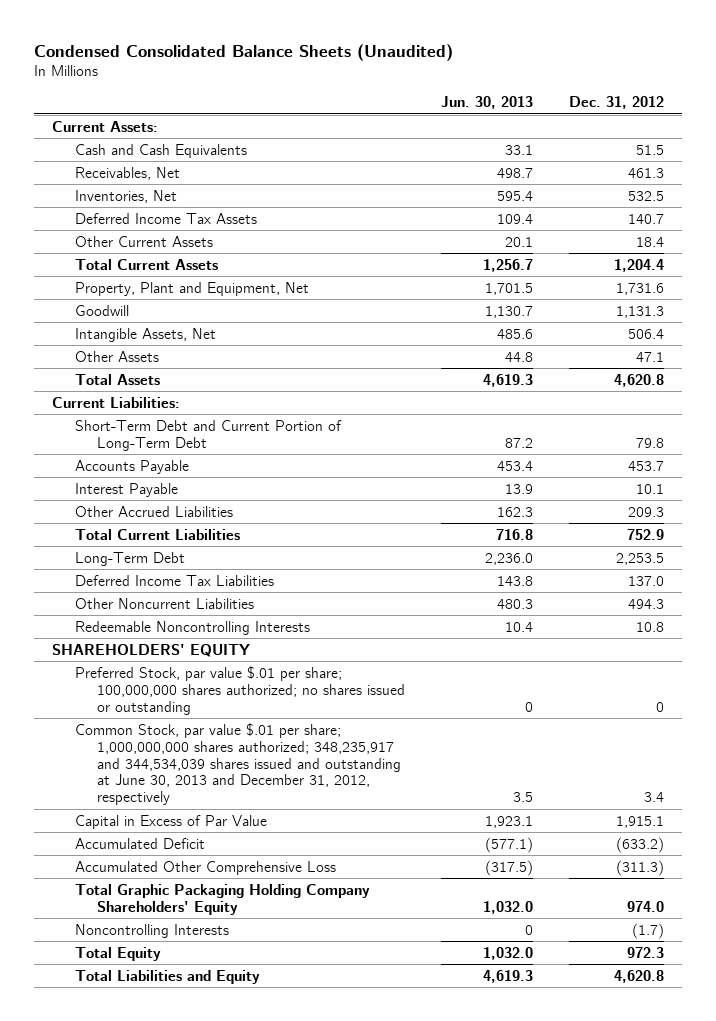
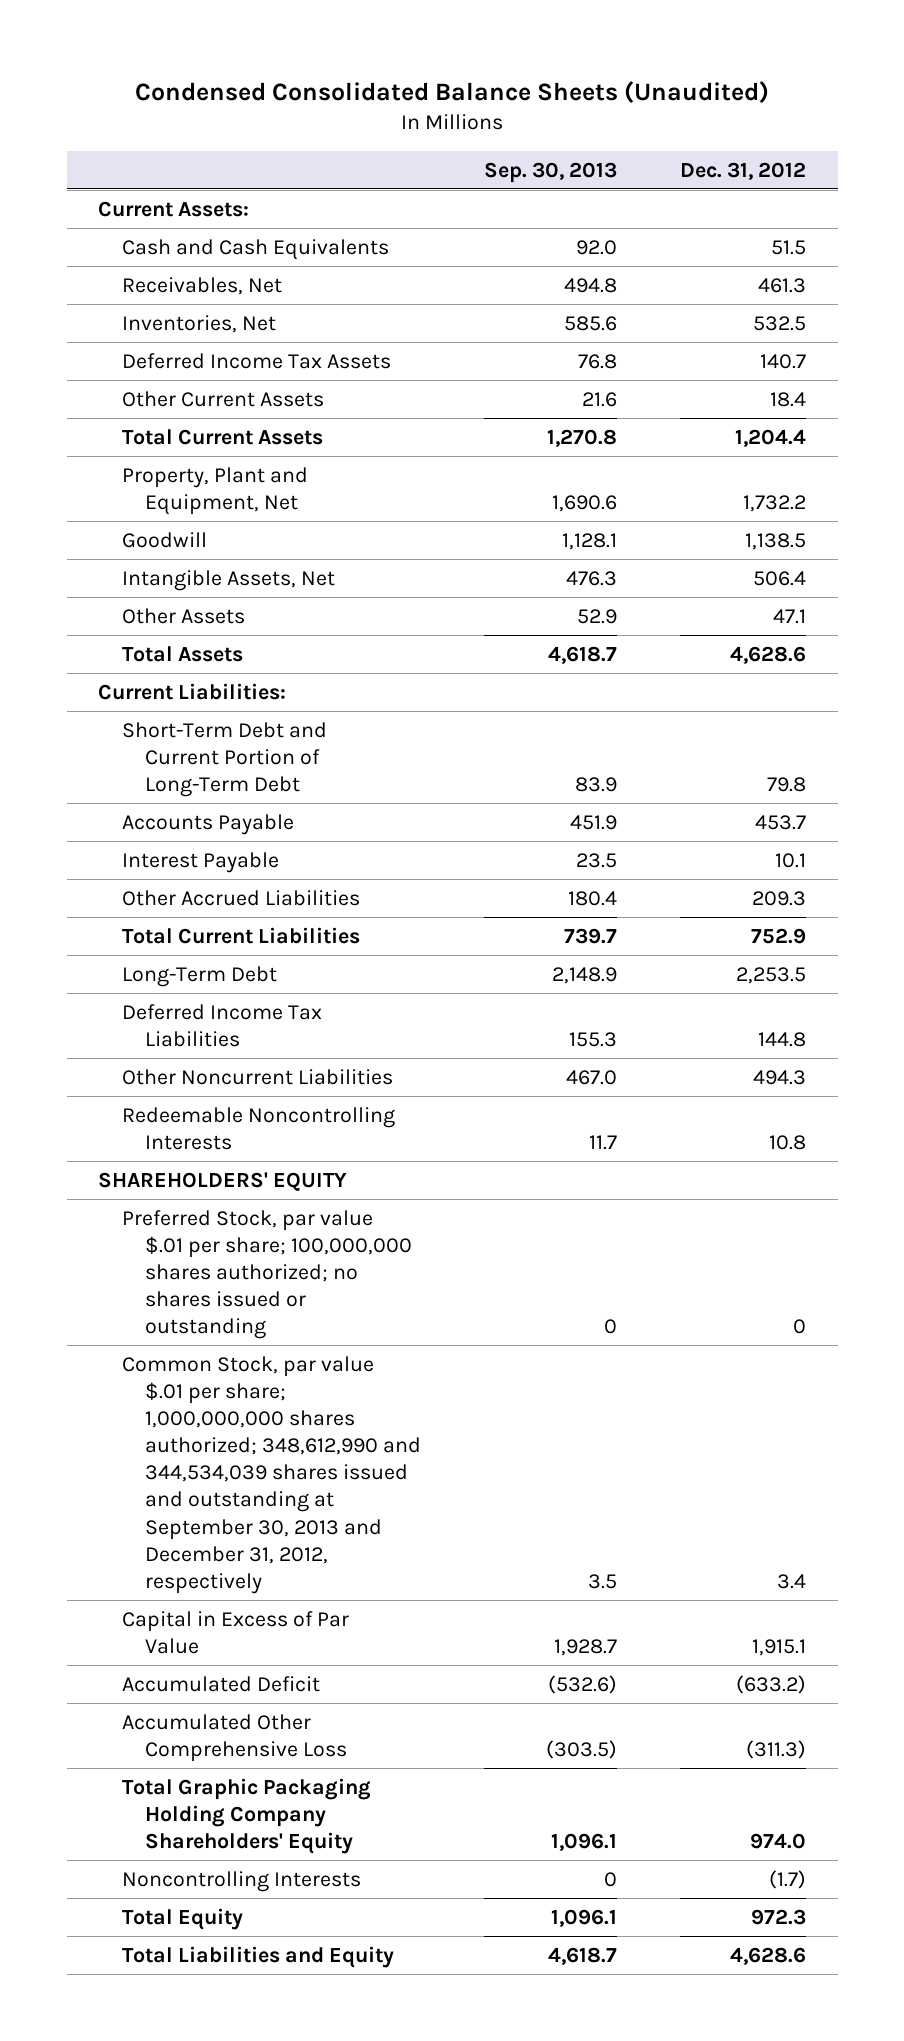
- | Jun. 30, 2013 | Dec. 31, 2012
+ | Sep. 30, 2013 | Dec. 31, 2012
- Property, Plant and Equipment, Net | 1,701.5 | 1,731.6
- Goodwill | 1,130.7 | 1,131.3
+ Property, Plant and Equipment, Net | 1,690.6 | 1,732.2
+ Goodwill | 1,128.1 | 1,138.5
- Total Assets | 4,619.3 | 4,620.8
+ Total Assets | 4,618.7 | 4,628.6
- Deferred Income Tax Liabilities | 143.8 | 137.0
+ Deferred Income Tax Liabilities | 155.3 | 144.8
- Common Stock, par value $.01 per share; 1,000,000,000 shares authorized; 348,235,917 and 344,534,039 shares issued and outstanding at June 30, 2013 and December 31, 2012, respectively | 3.5 | 3.4
+ Common Stock, par value $.01 per share; 1,000,000,000 shares authorized; 348,612,990 and 344,534,039 shares issued and outstanding at September 30, 2013 and December 31, 2012, respectively | 3.5 | 3.4
- Total Liabilities and Equity | 4,619.3 | 4,620.8
+ Total Liabilities and Equity | 4,618.7 | 4,628.6

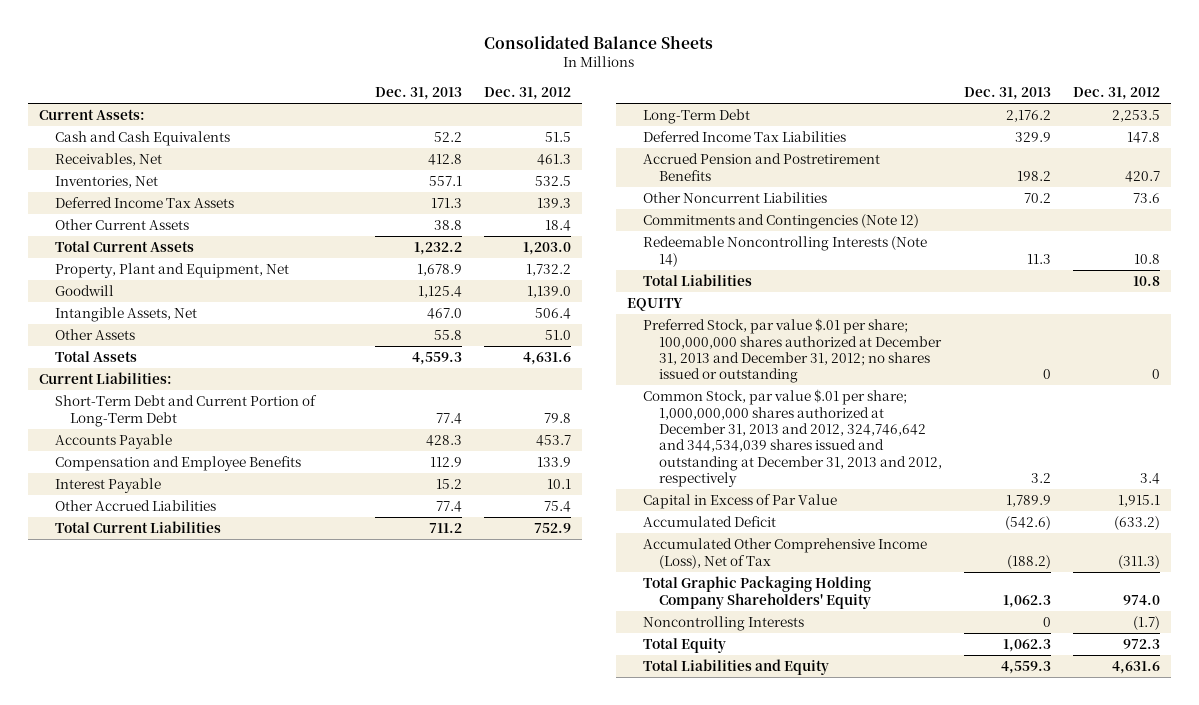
- Condensed Consolidated Balance Sheets (Unaudited)
+ Consolidated Balance Sheets
- | Sep. 30, 2013 | Dec. 31, 2012
+ | Dec. 31, 2013 | Dec. 31, 2012
- Deferred Income Tax Assets | 76.8 | 140.7
+ Deferred Income Tax Assets | 171.3 | 139.3
- Total Current Assets | 1,270.8 | 1,204.4
+ Total Current Assets | 1,232.2 | 1,203.0
- Goodwill | 1,128.1 | 1,138.5
+ Goodwill | 1,125.4 | 1,139.0
- Other Assets | 52.9 | 47.1
- Total Assets | 4,618.7 | 4,628.6
+ Other Assets | 55.8 | 51.0
+ Total Assets | 4,559.3 | 4,631.6
+ Compensation and Employee Benefits | 112.9 | 133.9
- Other Accrued Liabilities | 180.4 | 209.3
+ Other Accrued Liabilities | 77.4 | 75.4
- Deferred Income Tax Liabilities | 155.3 | 144.8
- Other Noncurrent Liabilities | 467.0 | 494.3
- Redeemable Noncontrolling Interests | 11.7 | 10.8
- SHAREHOLDERS' EQUITY
- Preferred Stock, par value $.01 per share; 100,000,000 shares authorized; no shares issued or outstanding | 0 | 0
- Common Stock, par value $.01 per share; 1,000,000,000 shares authorized; 348,612,990 and 344,534,039 shares issued and outstanding at September 30, 2013 and December 31, 2012, respectively | 3.5 | 3.4
+ Deferred Income Tax Liabilities | 329.9 | 147.8
+ Accrued Pension and Postretirement Benefits | 198.2 | 420.7
+ Other Noncurrent Liabilities | 70.2 | 73.6
+ Commitments and Contingencies (Note 12)
+ Redeemable Noncontrolling Interests (Note 14) | 11.3 | 10.8
+ Total Liabilities | | 10.8
+ EQUITY
+ Preferred Stock, par value $.01 per share; 100,000,000 shares authorized at December 31, 2013 and December 31, 2012; no shares issued or outstanding | 0 | 0
+ Common Stock, par value $.01 per share; 1,000,000,000 shares authorized at December 31, 2013 and 2012, 324,746,642 and 344,534,039 shares issued and outstanding at December 31, 2013 and 2012, respectively | 3.2 | 3.4
- Accumulated Other Comprehensive Loss | (303.5) | (311.3)
+ Accumulated Other Comprehensive Income (Loss), Net of Tax | (188.2) | (311.3)
- Total Liabilities and Equity | 4,618.7 | 4,628.6
+ Total Liabilities and Equity | 4,559.3 | 4,631.6

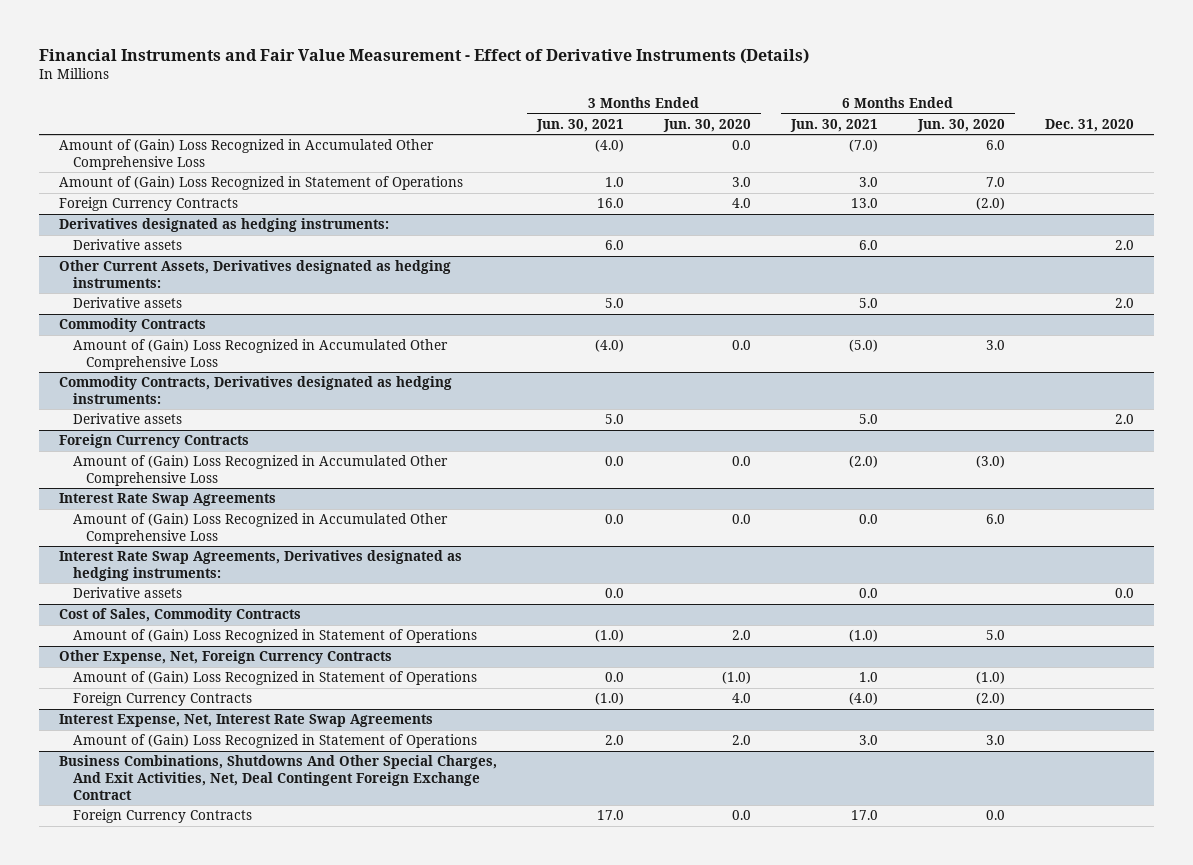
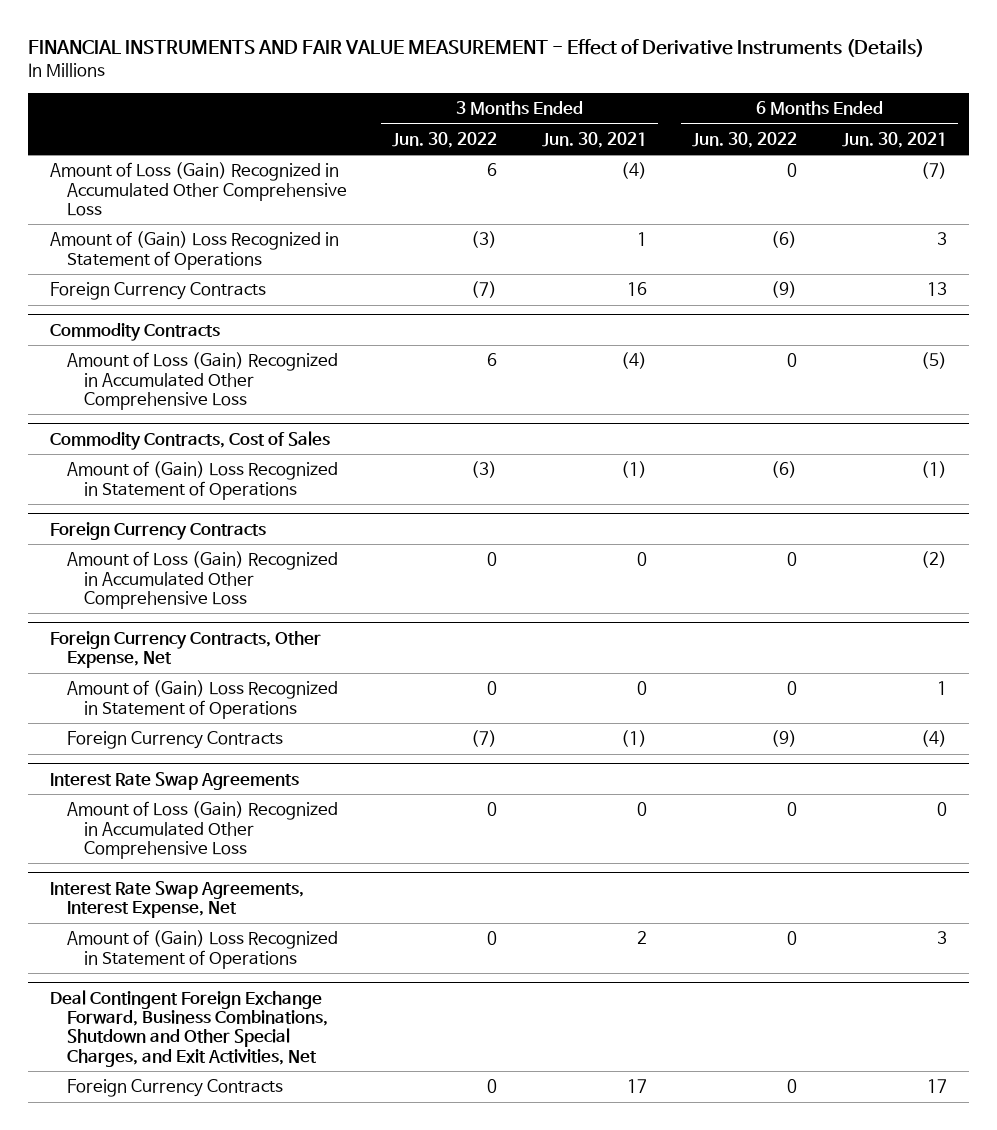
- Financial Instruments and Fair Value Measurement - Effect of Derivative Instruments (Details)
+ FINANCIAL INSTRUMENTS AND FAIR VALUE MEASUREMENT - Effect of Derivative Instruments (Details)
- | 3 Months Ended Jun. 30, 2021 | 3 Months Ended Jun. 30, 2020 | 6 Months Ended Jun. 30, 2021 | 6 Months Ended Jun. 30, 2020 | Dec. 31, 2020
+ | 3 Months Ended Jun. 30, 2022 | 3 Months Ended Jun. 30, 2021 | 6 Months Ended Jun. 30, 2022 | 6 Months Ended Jun. 30, 2021
- Amount of (Gain) Loss Recognized in Accumulated Other Comprehensive Loss | (4.0) | 0.0 | (7.0) | 6.0 |
- Amount of (Gain) Loss Recognized in Statement of Operations | 1.0 | 3.0 | 3.0 | 7.0 |
- Foreign Currency Contracts | 16.0 | 4.0 | 13.0 | (2.0) |
- Derivatives designated as hedging instruments:
- Derivative assets | 6.0 | | 6.0 | | 2.0
- Other Current Assets, Derivatives designated as hedging instruments:
- Derivative assets | 5.0 | | 5.0 | | 2.0
+ Amount of Loss (Gain) Recognized in Accumulated Other Comprehensive Loss | 6 | (4) | 0 | (7)
+ Amount of (Gain) Loss Recognized in Statement of Operations | (3) | 1 | (6) | 3
+ Foreign Currency Contracts | (7) | 16 | (9) | 13
@ Commodity Contracts
- Amount of (Gain) Loss Recognized in Accumulated Other Comprehensive Loss | (4.0) | 0.0 | (5.0) | 3.0 |
- Commodity Contracts, Derivatives designated as hedging instruments:
- Derivative assets | 5.0 | | 5.0 | | 2.0
@ Commodity Contracts
+ Amount of Loss (Gain) Recognized in Accumulated Other Comprehensive Loss | 6 | (4) | 0 | (5)
+ Commodity Contracts, Cost of Sales
+ Amount of (Gain) Loss Recognized in Statement of Operations | (3) | (1) | (6) | (1)
@ Foreign Currency Contracts
- Amount of (Gain) Loss Recognized in Accumulated Other Comprehensive Loss | 0.0 | 0.0 | (2.0) | (3.0) |
+ Amount of Loss (Gain) Recognized in Accumulated Other Comprehensive Loss | 0 | 0 | 0 | (2)
+ Foreign Currency Contracts, Other Expense, Net
+ Amount of (Gain) Loss Recognized in Statement of Operations | 0 | 0 | 0 | 1
+ Foreign Currency Contracts | (7) | (1) | (9) | (4)
@ Interest Rate Swap Agreements
- Amount of (Gain) Loss Recognized in Accumulated Other Comprehensive Loss | 0.0 | 0.0 | 0.0 | 6.0 |
- Interest Rate Swap Agreements, Derivatives designated as hedging instruments:
- Derivative assets | 0.0 | | 0.0 | | 0.0
- Cost of Sales, Commodity Contracts
- Amount of (Gain) Loss Recognized in Statement of Operations | (1.0) | 2.0 | (1.0) | 5.0 |
- Other Expense, Net, Foreign Currency Contracts
- Amount of (Gain) Loss Recognized in Statement of Operations | 0.0 | (1.0) | 1.0 | (1.0) |
- Foreign Currency Contracts | (1.0) | 4.0 | (4.0) | (2.0) |
- Interest Expense, Net, Interest Rate Swap Agreements
- Amount of (Gain) Loss Recognized in Statement of Operations | 2.0 | 2.0 | 3.0 | 3.0 |
- Business Combinations, Shutdowns And Other Special Charges, And Exit Activities, Net, Deal Contingent Foreign Exchange Contract
- Foreign Currency Contracts | 17.0 | 0.0 | 17.0 | 0.0 |
@ Interest Rate Swap Agreements
+ Amount of Loss (Gain) Recognized in Accumulated Other Comprehensive Loss | 0 | 0 | 0 | 0
+ Interest Rate Swap Agreements, Interest Expense, Net
+ Amount of (Gain) Loss Recognized in Statement of Operations | 0 | 2 | 0 | 3
+ Deal Contingent Foreign Exchange Forward, Business Combinations, Shutdown and Other Special Charges, and Exit Activities, Net
+ Foreign Currency Contracts | 0 | 17 | 0 | 17

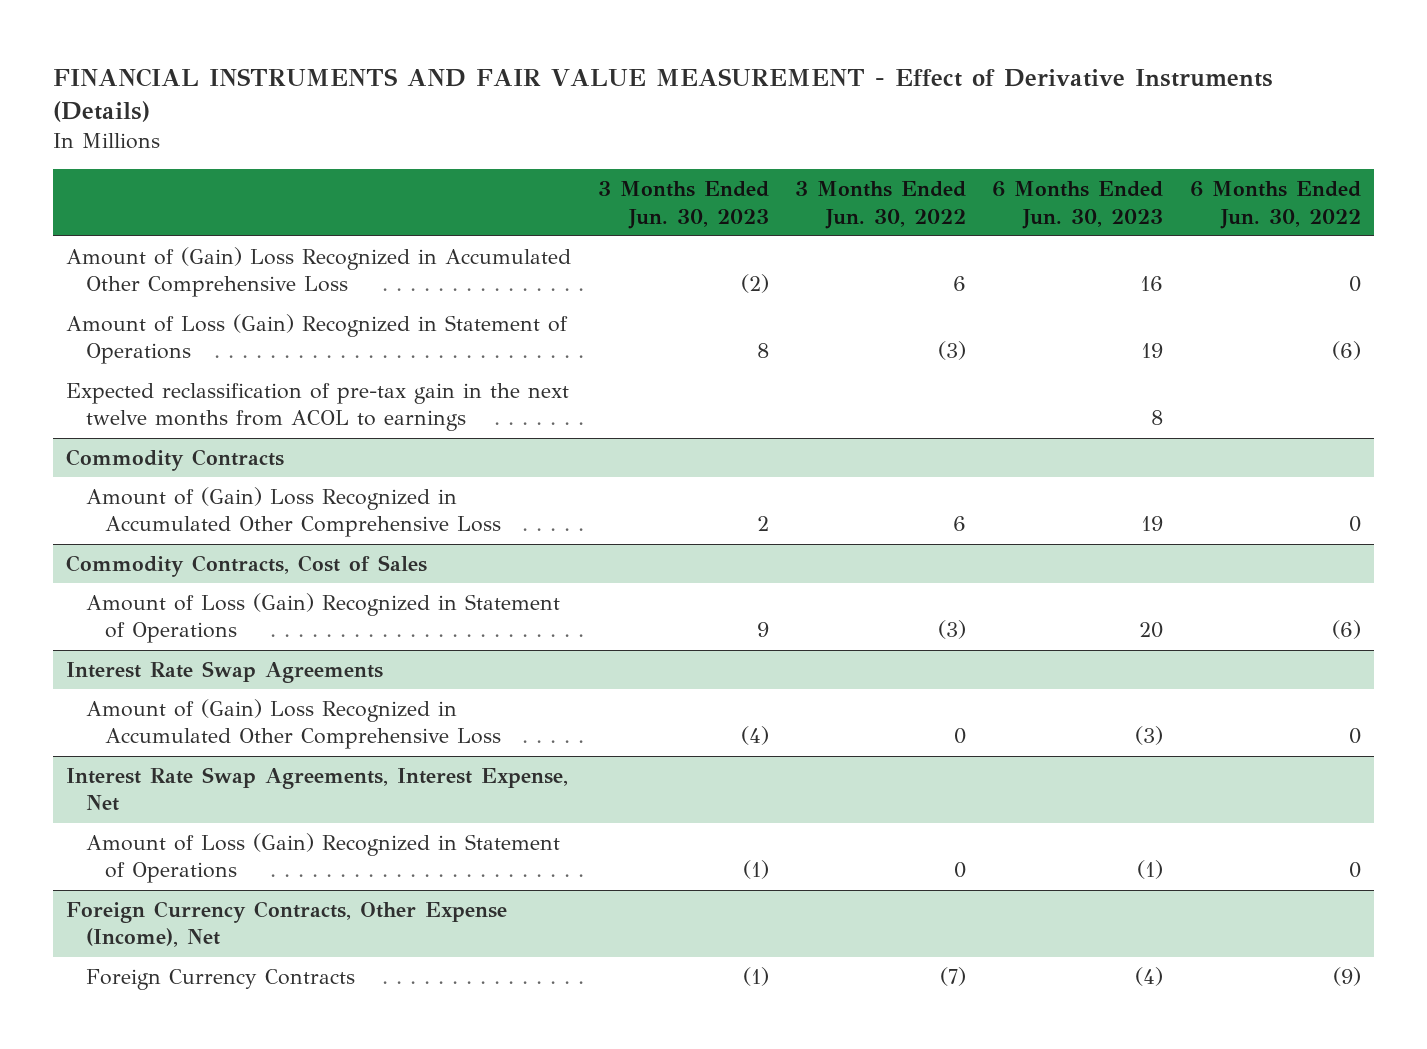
- | 3 Months Ended Jun. 30, 2022 | 3 Months Ended Jun. 30, 2021 | 6 Months Ended Jun. 30, 2022 | 6 Months Ended Jun. 30, 2021
+ | 3 Months Ended Jun. 30, 2023 | 3 Months Ended Jun. 30, 2022 | 6 Months Ended Jun. 30, 2023 | 6 Months Ended Jun. 30, 2022
- Amount of Loss (Gain) Recognized in Accumulated Other Comprehensive Loss | 6 | (4) | 0 | (7)
- Amount of (Gain) Loss Recognized in Statement of Operations | (3) | 1 | (6) | 3
- Foreign Currency Contracts | (7) | 16 | (9) | 13
+ Amount of (Gain) Loss Recognized in Accumulated Other Comprehensive Loss | (2) | 6 | 16 | 0
+ Amount of Loss (Gain) Recognized in Statement of Operations | 8 | (3) | 19 | (6)
+ Expected reclassification of pre-tax gain in the next twelve months from ACOL to earnings | | | 8 |
@ Commodity Contracts
- Amount of Loss (Gain) Recognized in Accumulated Other Comprehensive Loss | 6 | (4) | 0 | (5)
+ Amount of (Gain) Loss Recognized in Accumulated Other Comprehensive Loss | 2 | 6 | 19 | 0
@ Commodity Contracts, Cost of Sales
- Amount of (Gain) Loss Recognized in Statement of Operations | (3) | (1) | (6) | (1)
- Foreign Currency Contracts
- Amount of Loss (Gain) Recognized in Accumulated Other Comprehensive Loss | 0 | 0 | 0 | (2)
- Foreign Currency Contracts, Other Expense, Net
- Amount of (Gain) Loss Recognized in Statement of Operations | 0 | 0 | 0 | 1
- Foreign Currency Contracts | (7) | (1) | (9) | (4)
@ Commodity Contracts, Cost of Sales
+ Amount of Loss (Gain) Recognized in Statement of Operations | 9 | (3) | 20 | (6)
@ Interest Rate Swap Agreements
- Amount of Loss (Gain) Recognized in Accumulated Other Comprehensive Loss | 0 | 0 | 0 | 0
+ Amount of (Gain) Loss Recognized in Accumulated Other Comprehensive Loss | (4) | 0 | (3) | 0
@ Interest Rate Swap Agreements, Interest Expense, Net
- Amount of (Gain) Loss Recognized in Statement of Operations | 0 | 2 | 0 | 3
- Deal Contingent Foreign Exchange Forward, Business Combinations, Shutdown and Other Special Charges, and Exit Activities, Net
- Foreign Currency Contracts | 0 | 17 | 0 | 17
@ Interest Rate Swap Agreements, Interest Expense, Net
+ Amount of Loss (Gain) Recognized in Statement of Operations | (1) | 0 | (1) | 0
+ Foreign Currency Contracts, Other Expense (Income), Net
+ Foreign Currency Contracts | (1) | (7) | (4) | (9)

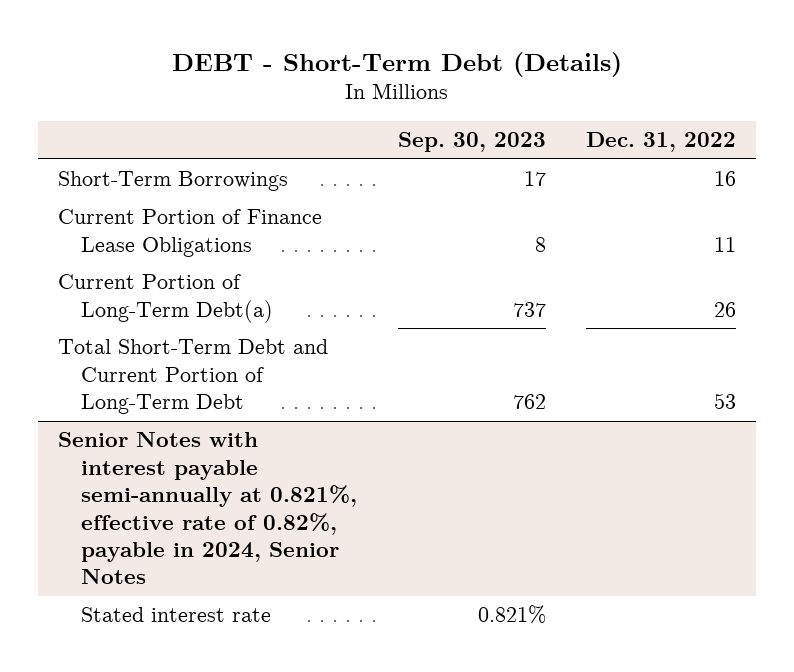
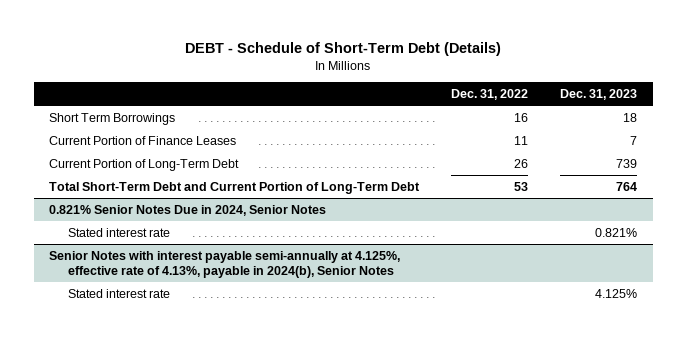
- DEBT - Short-Term Debt (Details)
+ DEBT - Schedule of Short-Term Debt (Details)
- | Sep. 30, 2023 | Dec. 31, 2022
+ | Dec. 31, 2022 | Dec. 31, 2023
- Short-Term Borrowings | 17 | 16
- Current Portion of Finance Lease Obligations | 8 | 11
- Current Portion of Long-Term Debt(a) | 737 | 26
+ Short Term Borrowings | 16 | 18
+ Current Portion of Finance Leases | 11 | 7
+ Current Portion of Long-Term Debt | 26 | 739
- Senior Notes with interest payable semi-annually at 0.821%, effective rate of 0.82%, payable in 2024, Senior Notes
+ 0.821% Senior Notes Due in 2024, Senior Notes
+ Senior Notes with interest payable semi-annually at 4.125%, effective rate of 4.13%, payable in 2024(b), Senior Notes
+ Stated interest rate | | 4.125%

